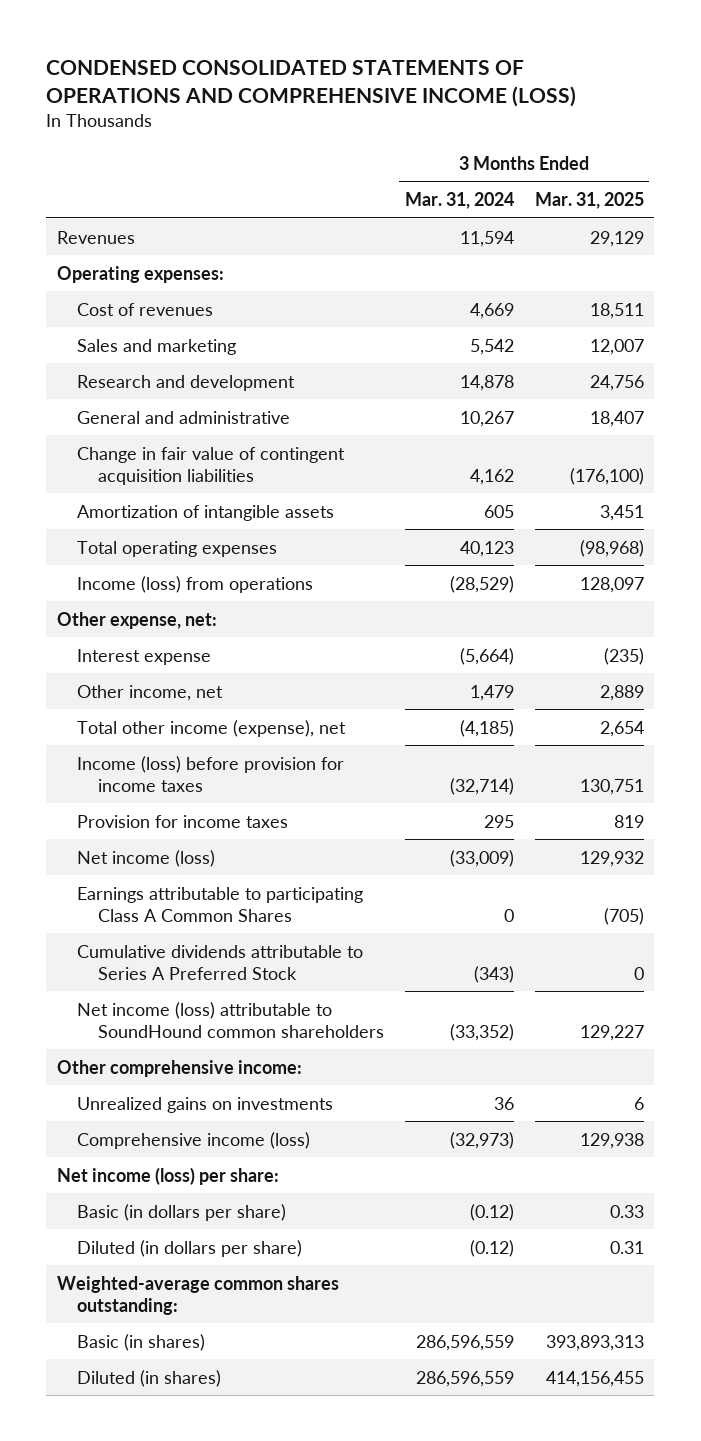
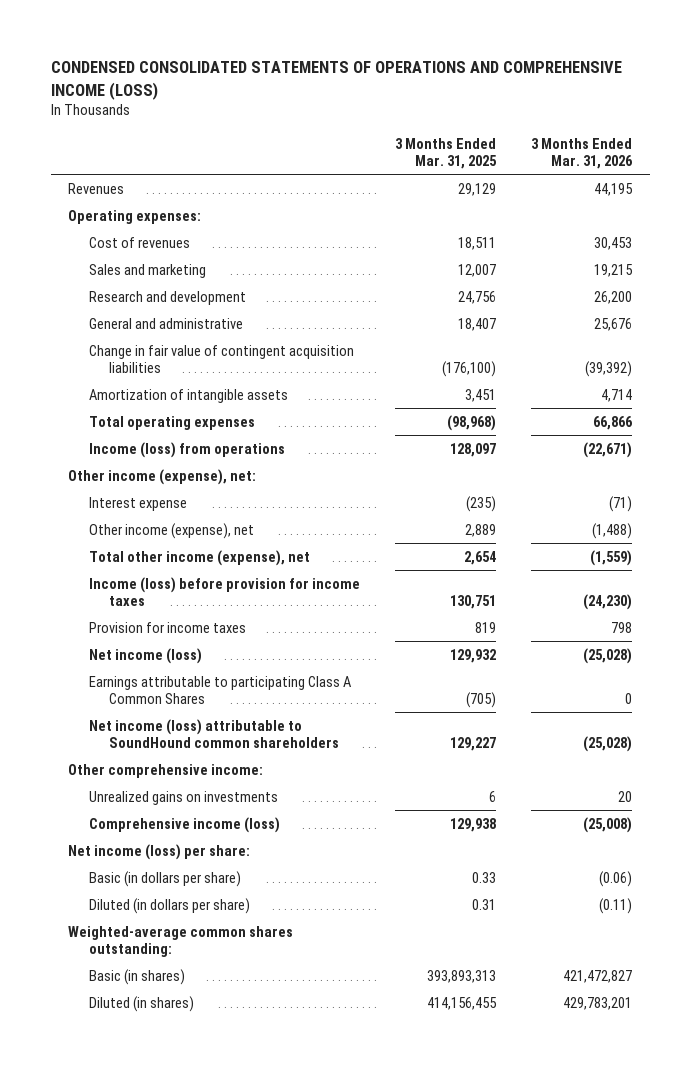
- | 3 Months Ended Mar. 31, 2024 | 3 Months Ended Mar. 31, 2025
+ | 3 Months Ended Mar. 31, 2025 | 3 Months Ended Mar. 31, 2026
- Other expense, net:
+ Other income (expense), net:
- Other income, net | 1,479 | 2,889
+ Other income (expense), net | 2,889 | (1,488)
- Cumulative dividends attributable to Series A Preferred Stock | (343) | 0

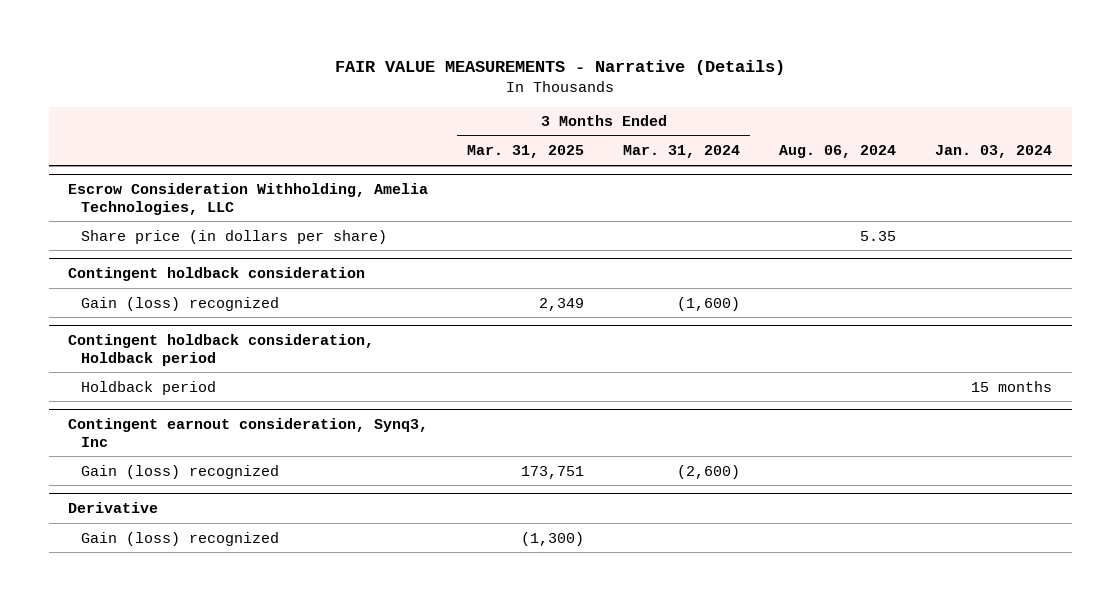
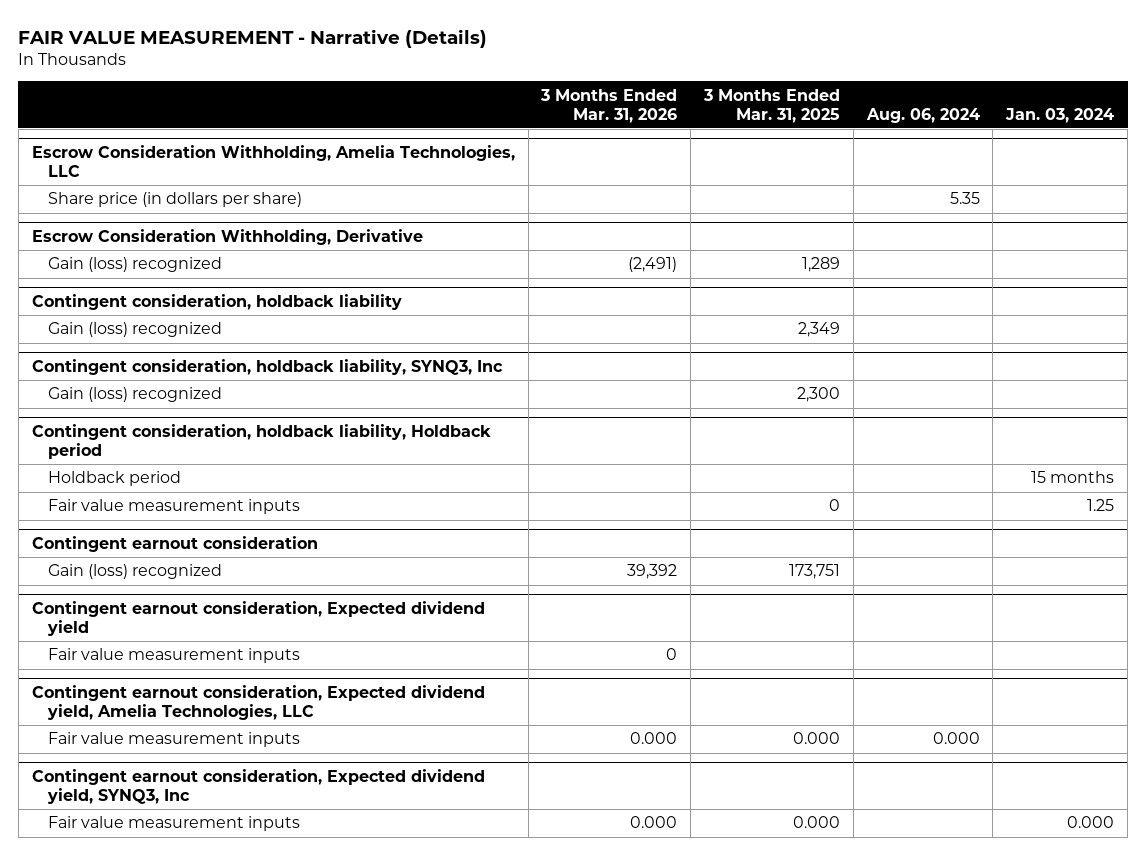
- FAIR VALUE MEASUREMENTS - Narrative (Details)
+ FAIR VALUE MEASUREMENT - Narrative (Details)
- | 3 Months Ended Mar. 31, 2025 | 3 Months Ended Mar. 31, 2024 | Aug. 06, 2024 | Jan. 03, 2024
+ | 3 Months Ended Mar. 31, 2026 | 3 Months Ended Mar. 31, 2025 | Aug. 06, 2024 | Jan. 03, 2024
- Contingent holdback consideration
+ Escrow Consideration Withholding, Derivative
+ Gain (loss) recognized | (2,491) | 1,289 | |
+ Contingent consideration, holdback liability
- Contingent holdback consideration, Holdback period
+ Contingent consideration, holdback liability, SYNQ3, Inc
+ Gain (loss) recognized | | 2,300 | |
+ Contingent consideration, holdback liability, Holdback period
- Contingent earnout consideration, Synq3, Inc
+ Fair value measurement inputs | | 0 | | 1.25
+ Contingent earnout consideration
- Derivative
- Gain (loss) recognized | (1,300) | | |
+ Contingent earnout consideration, Expected dividend yield
+ Fair value measurement inputs | 0 | | |
+ Contingent earnout consideration, Expected dividend yield, Amelia Technologies, LLC
+ Fair value measurement inputs | 0.000 | 0.000 | 0.000 |
+ Contingent earnout consideration, Expected dividend yield, SYNQ3, Inc
+ Fair value measurement inputs | 0.000 | 0.000 | | 0.000

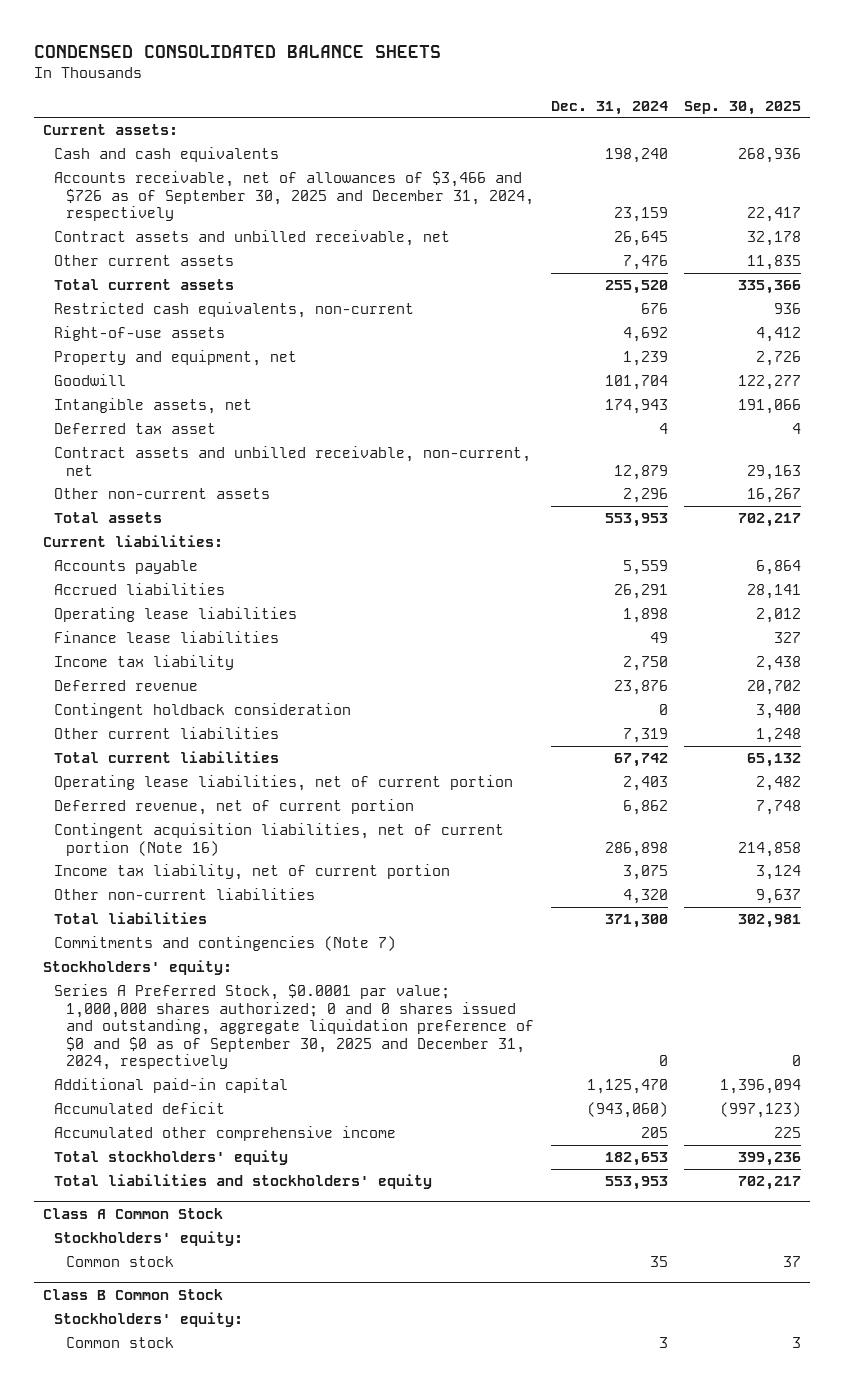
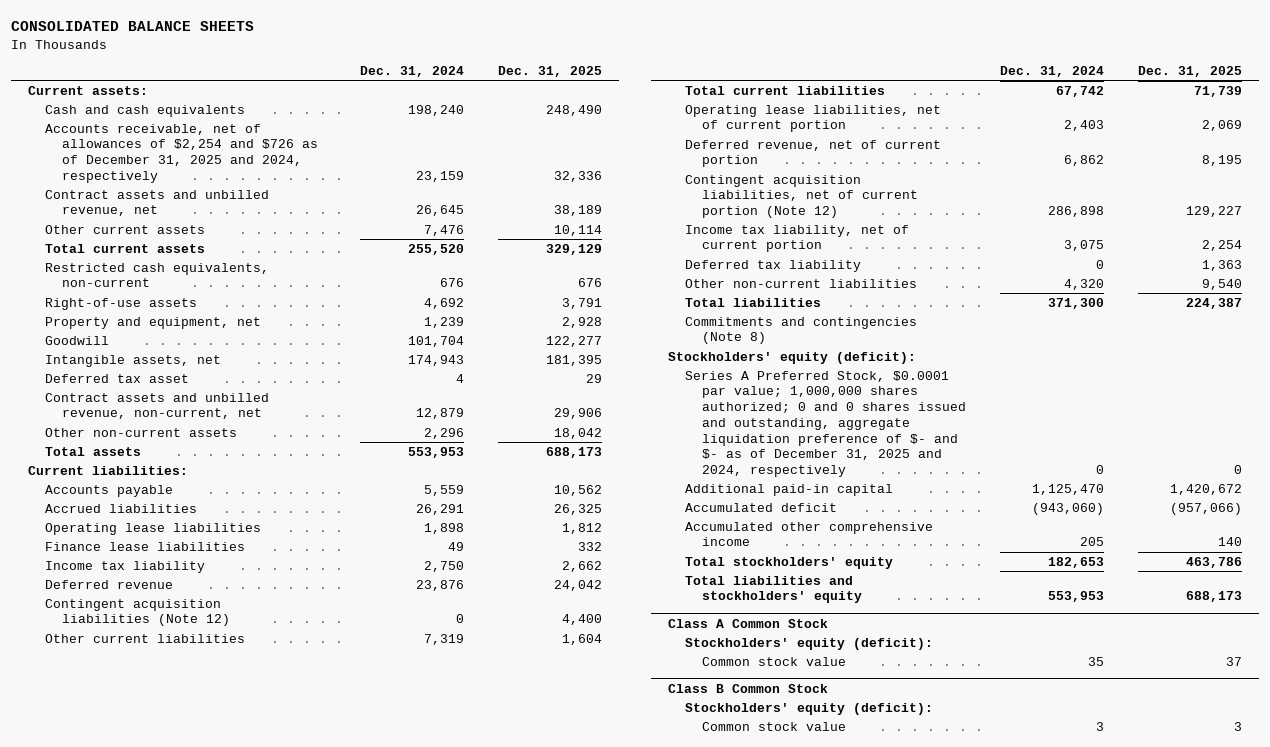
- CONDENSED CONSOLIDATED BALANCE SHEETS
+ CONSOLIDATED BALANCE SHEETS
- | Dec. 31, 2024 | Sep. 30, 2025
+ | Dec. 31, 2024 | Dec. 31, 2025
- Accounts receivable, net of allowances of $3,466 and $726 as of September 30, 2025 and December 31, 2024, respectively | 23,159 | 22,417
- Contract assets and unbilled receivable, net | 26,645 | 32,178
+ Accounts receivable, net of allowances of $2,254 and $726 as of December 31, 2025 and 2024, respectively | 23,159 | 32,336
+ Contract assets and unbilled revenue, net | 26,645 | 38,189
- Contract assets and unbilled receivable, non-current, net | 12,879 | 29,163
+ Contract assets and unbilled revenue, non-current, net | 12,879 | 29,906
- Contingent holdback consideration | 0 | 3,400
+ Contingent acquisition liabilities (Note 12) | 0 | 4,400
- Contingent acquisition liabilities, net of current portion (Note 16) | 286,898 | 214,858
+ Contingent acquisition liabilities, net of current portion (Note 12) | 286,898 | 129,227
+ Deferred tax liability | 0 | 1,363
- Commitments and contingencies (Note 7)
- Stockholders' equity:
- Series A Preferred Stock, $0.0001 par value; 1,000,000 shares authorized; 0 and 0 shares issued and outstanding, aggregate liquidation preference of $0 and $0 as of September 30, 2025 and December 31, 2024, respectively | 0 | 0
+ Commitments and contingencies (Note 8)
+ Stockholders' equity (deficit):
+ Series A Preferred Stock, $0.0001 par value; 1,000,000 shares authorized; 0 and 0 shares issued and outstanding, aggregate liquidation preference of $- and $- as of December 31, 2025 and 2024, respectively | 0 | 0
@ Class A Common Stock
- Stockholders' equity:
- Common stock | 35 | 37
+ Stockholders' equity (deficit):
+ Common stock value | 35 | 37
@ Class B Common Stock
- Stockholders' equity:
- Common stock | 3 | 3
+ Stockholders' equity (deficit):
+ Common stock value | 3 | 3

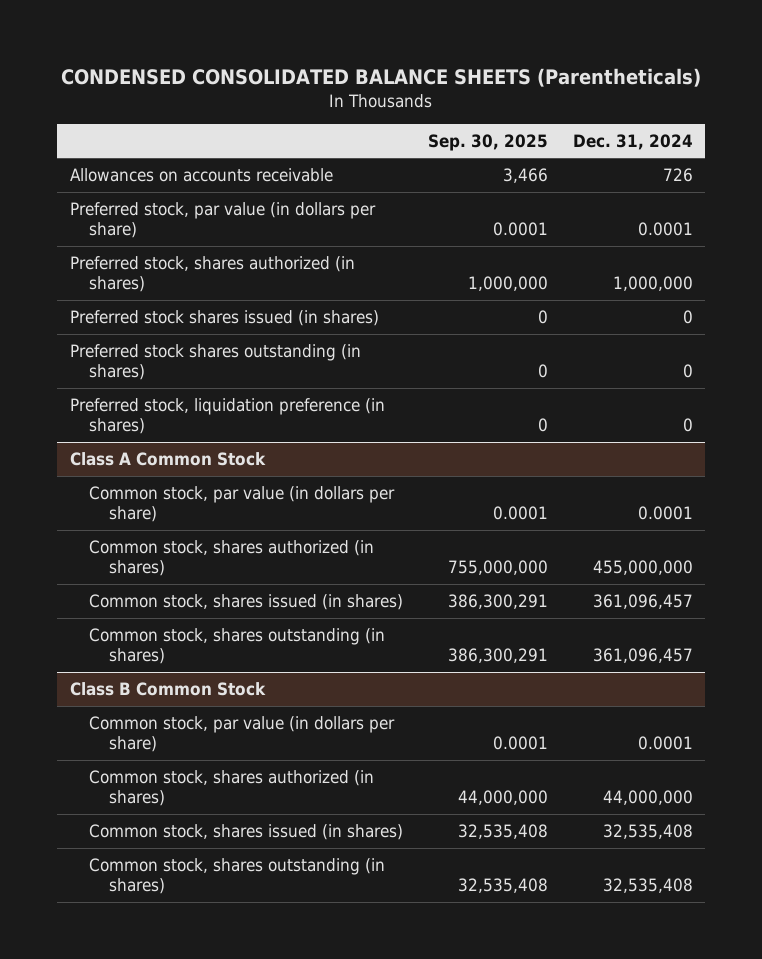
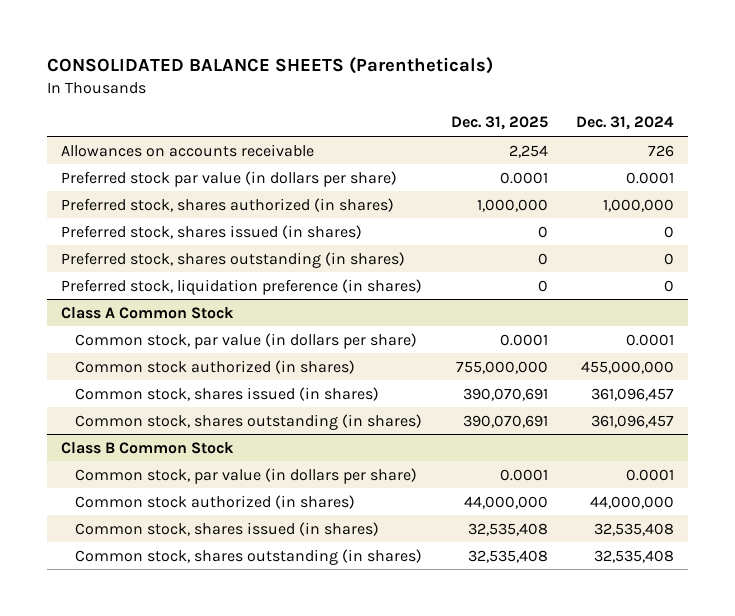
- CONDENSED CONSOLIDATED BALANCE SHEETS (Parentheticals)
+ CONSOLIDATED BALANCE SHEETS (Parentheticals)
- | Sep. 30, 2025 | Dec. 31, 2024
+ | Dec. 31, 2025 | Dec. 31, 2024
- Preferred stock, par value (in dollars per share) | 0.0001 | 0.0001
+ Preferred stock par value (in dollars per share) | 0.0001 | 0.0001
- Preferred stock shares issued (in shares) | 0 | 0
- Preferred stock shares outstanding (in shares) | 0 | 0
+ Preferred stock, shares issued (in shares) | 0 | 0
+ Preferred stock, shares outstanding (in shares) | 0 | 0
@ Class A Common Stock
- Common stock, shares authorized (in shares) | 755,000,000 | 455,000,000
+ Common stock authorized (in shares) | 755,000,000 | 455,000,000
@ Class B Common Stock
- Common stock, shares authorized (in shares) | 44,000,000 | 44,000,000
+ Common stock authorized (in shares) | 44,000,000 | 44,000,000

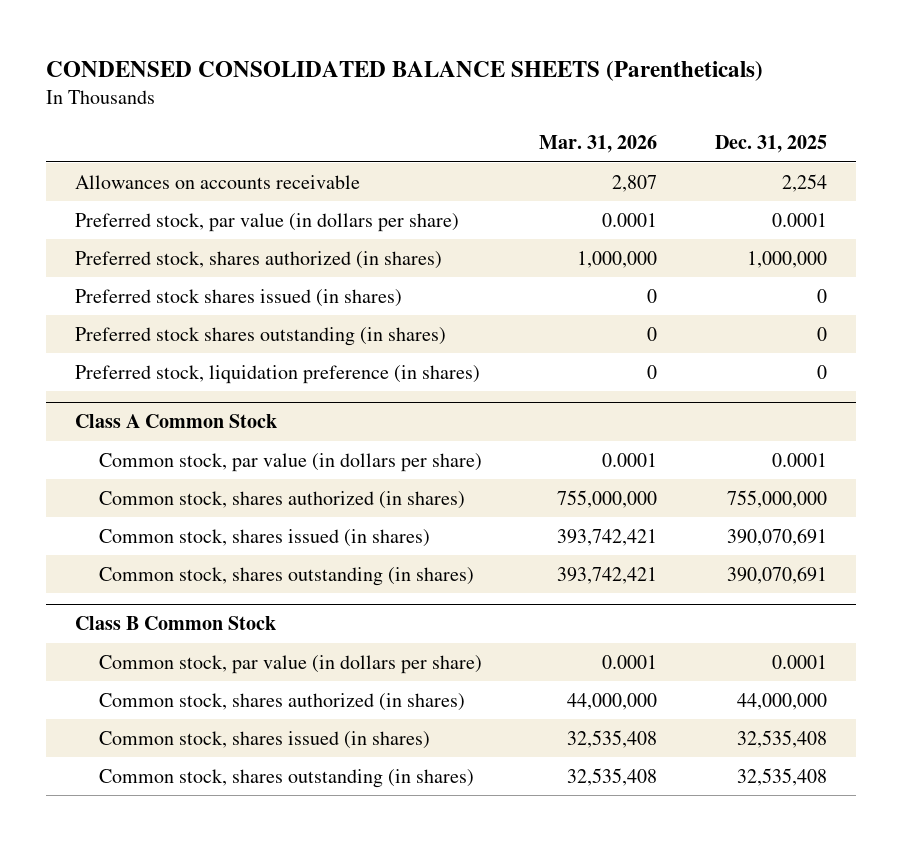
- CONSOLIDATED BALANCE SHEETS (Parentheticals)
+ CONDENSED CONSOLIDATED BALANCE SHEETS (Parentheticals)
- | Dec. 31, 2025 | Dec. 31, 2024
+ | Mar. 31, 2026 | Dec. 31, 2025
- Preferred stock par value (in dollars per share) | 0.0001 | 0.0001
+ Preferred stock, par value (in dollars per share) | 0.0001 | 0.0001
- Preferred stock, shares issued (in shares) | 0 | 0
- Preferred stock, shares outstanding (in shares) | 0 | 0
+ Preferred stock shares issued (in shares) | 0 | 0
+ Preferred stock shares outstanding (in shares) | 0 | 0
@ Class A Common Stock
- Common stock authorized (in shares) | 755,000,000 | 455,000,000
+ Common stock, shares authorized (in shares) | 755,000,000 | 755,000,000
@ Class B Common Stock
- Common stock authorized (in shares) | 44,000,000 | 44,000,000
+ Common stock, shares authorized (in shares) | 44,000,000 | 44,000,000

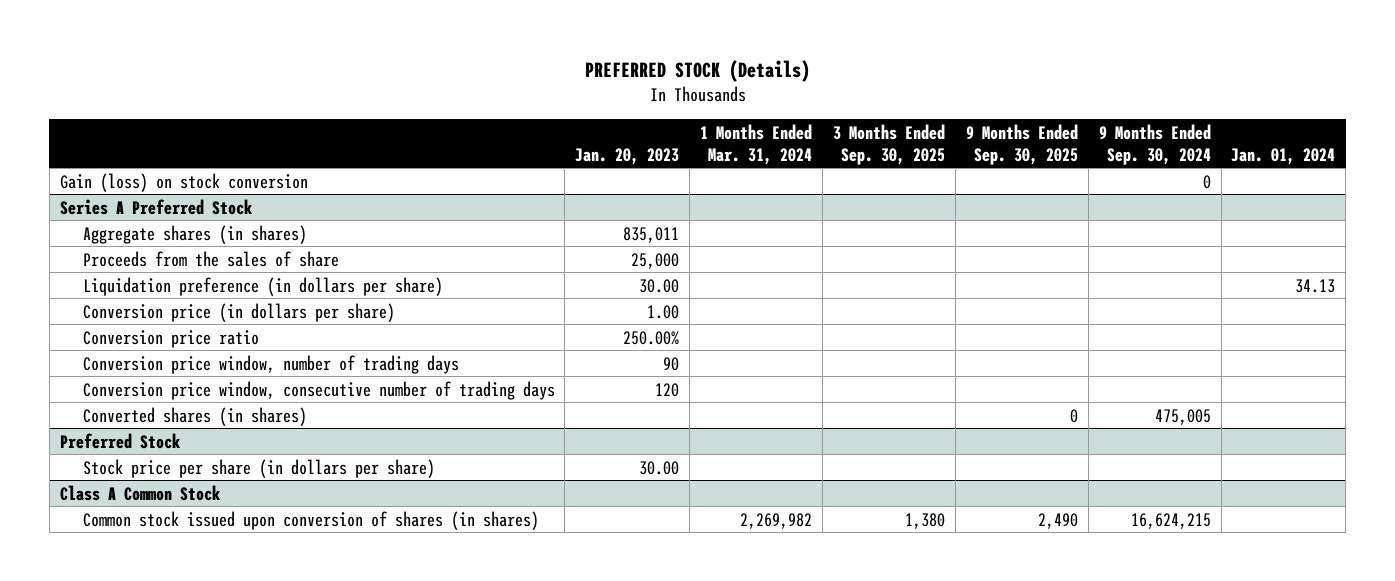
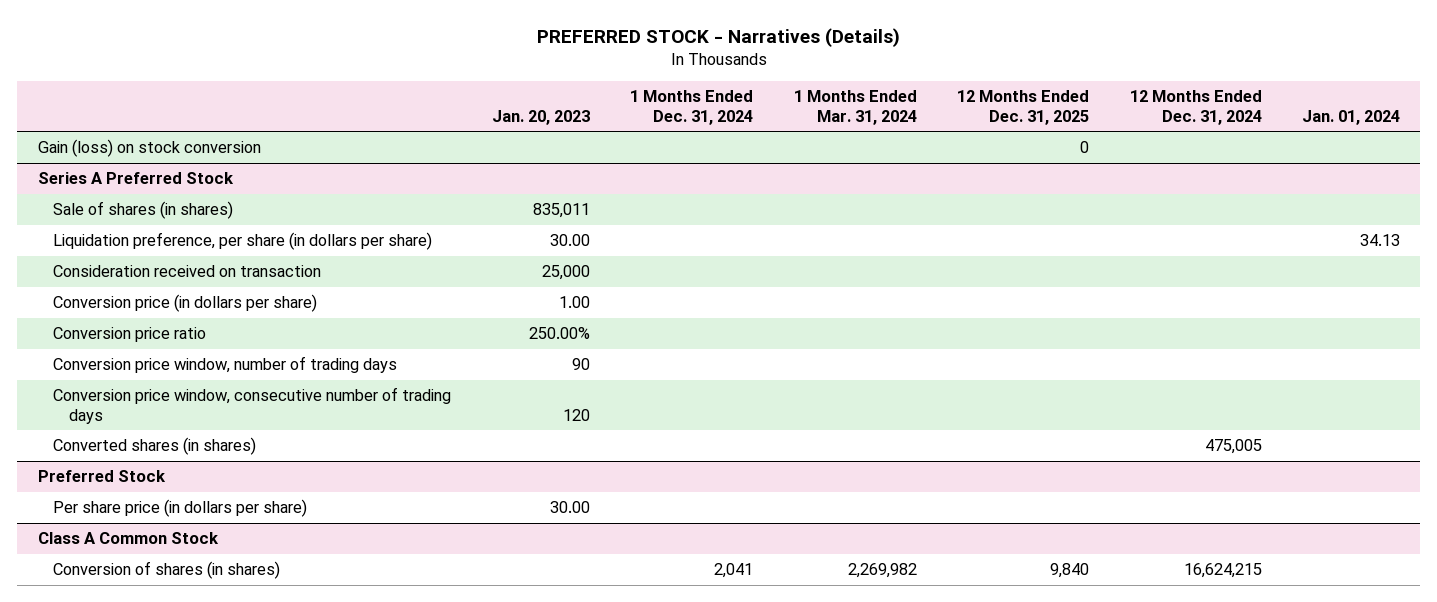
- PREFERRED STOCK (Details)
+ PREFERRED STOCK - Narratives (Details)
- | Jan. 20, 2023 | 1 Months Ended Mar. 31, 2024 | 3 Months Ended Sep. 30, 2025 | 9 Months Ended Sep. 30, 2025 | 9 Months Ended Sep. 30, 2024 | Jan. 01, 2024
+ | Jan. 20, 2023 | 1 Months Ended Dec. 31, 2024 | 1 Months Ended Mar. 31, 2024 | 12 Months Ended Dec. 31, 2025 | 12 Months Ended Dec. 31, 2024 | Jan. 01, 2024
@ Series A Preferred Stock
- Aggregate shares (in shares) | 835,011 | | | | |
- Proceeds from the sales of share | 25,000 | | | | |
- Liquidation preference (in dollars per share) | 30.00 | | | | | 34.13
+ Sale of shares (in shares) | 835,011 | | | | |
+ Liquidation preference, per share (in dollars per share) | 30.00 | | | | | 34.13
+ Consideration received on transaction | 25,000 | | | | |
@ Preferred Stock
- Stock price per share (in dollars per share) | 30.00 | | | | |
+ Per share price (in dollars per share) | 30.00 | | | | |
@ Class A Common Stock
- Common stock issued upon conversion of shares (in shares) | | 2,269,982 | 1,380 | 2,490 | 16,624,215 |
+ Conversion of shares (in shares) | | 2,041 | 2,269,982 | 9,840 | 16,624,215 |

